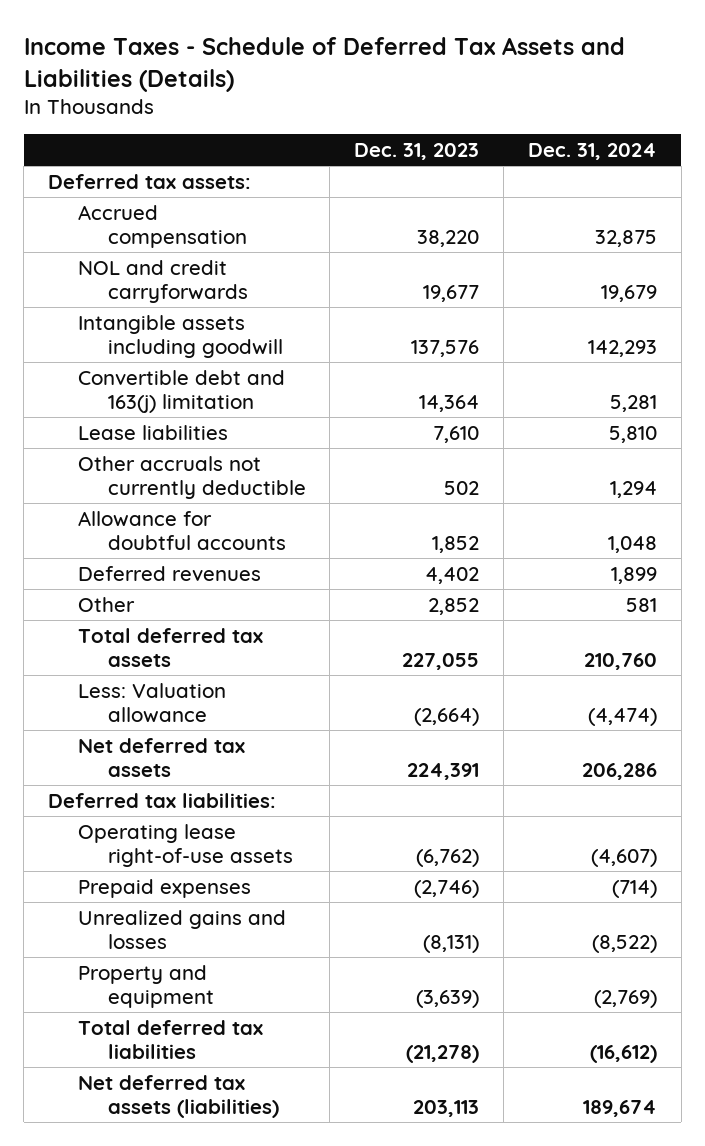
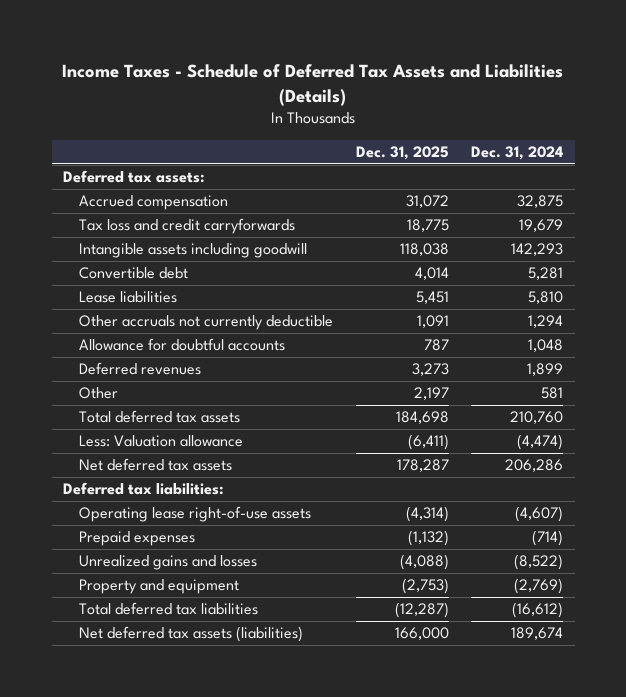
- | Dec. 31, 2023 | Dec. 31, 2024
+ | Dec. 31, 2025 | Dec. 31, 2024
- NOL and credit carryforwards | 19,677 | 19,679
+ Tax loss and credit carryforwards | 18,775 | 19,679
- Convertible debt and 163(j) limitation | 14,364 | 5,281
+ Convertible debt | 4,014 | 5,281

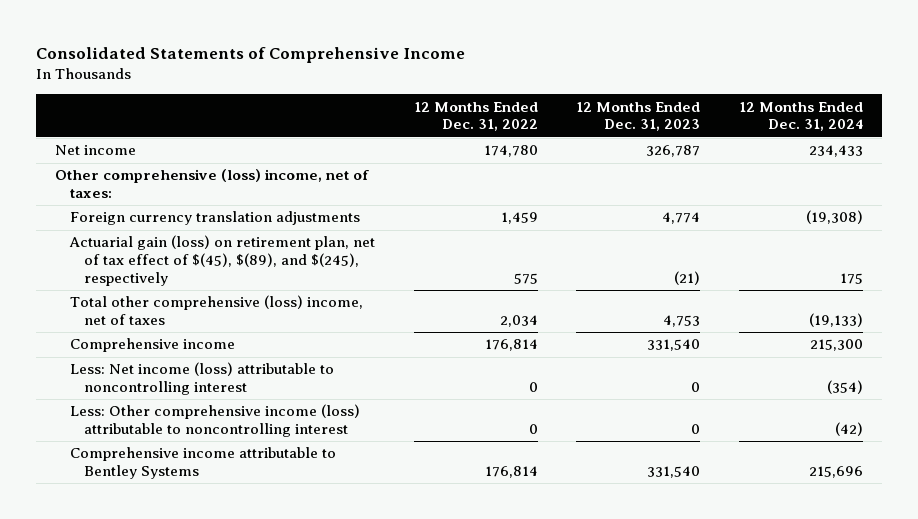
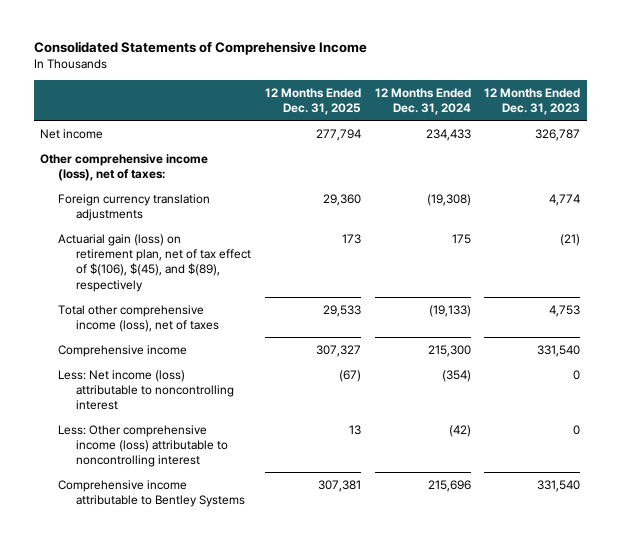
- | 12 Months Ended Dec. 31, 2022 | 12 Months Ended Dec. 31, 2023 | 12 Months Ended Dec. 31, 2024
+ | 12 Months Ended Dec. 31, 2025 | 12 Months Ended Dec. 31, 2024 | 12 Months Ended Dec. 31, 2023
- Other comprehensive (loss) income, net of taxes:
+ Other comprehensive income (loss), net of taxes:
- Actuarial gain (loss) on retirement plan, net of tax effect of $(45), $(89), and $(245), respectively | 575 | (21) | 175
- Total other comprehensive (loss) income, net of taxes | 2,034 | 4,753 | (19,133)
+ Actuarial gain (loss) on retirement plan, net of tax effect of $(106), $(45), and $(89), respectively | 173 | 175 | (21)
+ Total other comprehensive income (loss), net of taxes | 29,533 | (19,133) | 4,753

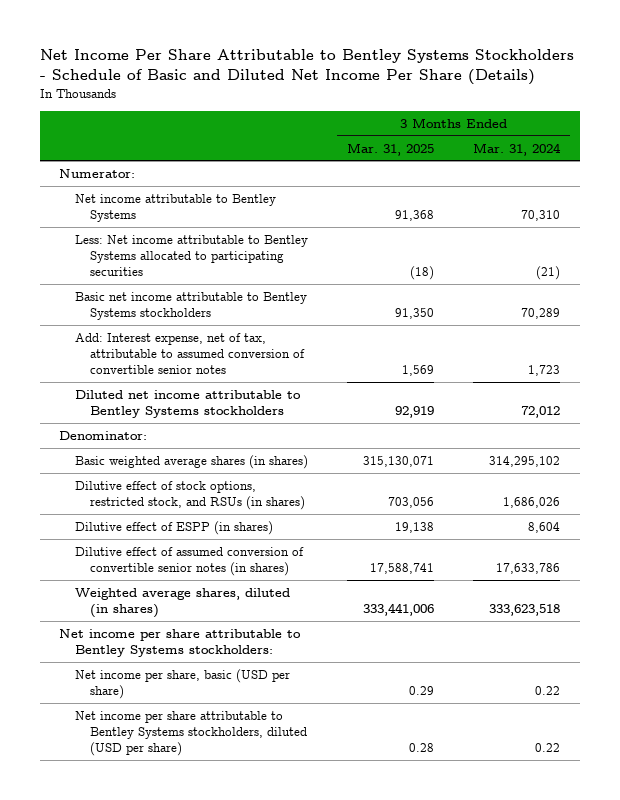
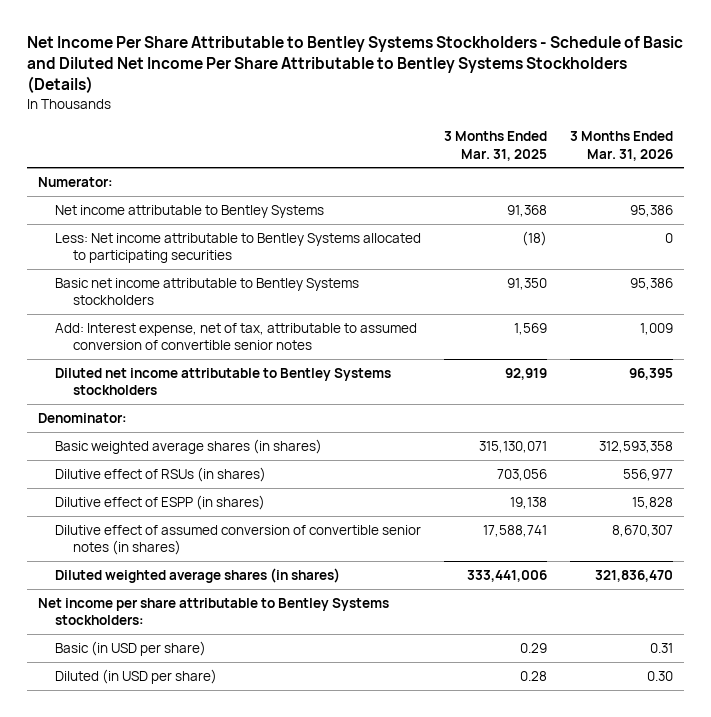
- Net Income Per Share Attributable to Bentley Systems Stockholders - Schedule of Basic and Diluted Net Income Per Share (Details)
+ Net Income Per Share Attributable to Bentley Systems Stockholders - Schedule of Basic and Diluted Net Income Per Share Attributable to Bentley Systems Stockholders (Details)
- | 3 Months Ended Mar. 31, 2025 | 3 Months Ended Mar. 31, 2024
+ | 3 Months Ended Mar. 31, 2025 | 3 Months Ended Mar. 31, 2026
- Dilutive effect of stock options, restricted stock, and RSUs (in shares) | 703,056 | 1,686,026
+ Dilutive effect of RSUs (in shares) | 703,056 | 556,977
- Weighted average shares, diluted (in shares) | 333,441,006 | 333,623,518
+ Diluted weighted average shares (in shares) | 333,441,006 | 321,836,470
- Net income per share, basic (USD per share) | 0.29 | 0.22
- Net income per share attributable to Bentley Systems stockholders, diluted (USD per share) | 0.28 | 0.22
+ Basic (in USD per share) | 0.29 | 0.31
+ Diluted (in USD per share) | 0.28 | 0.30

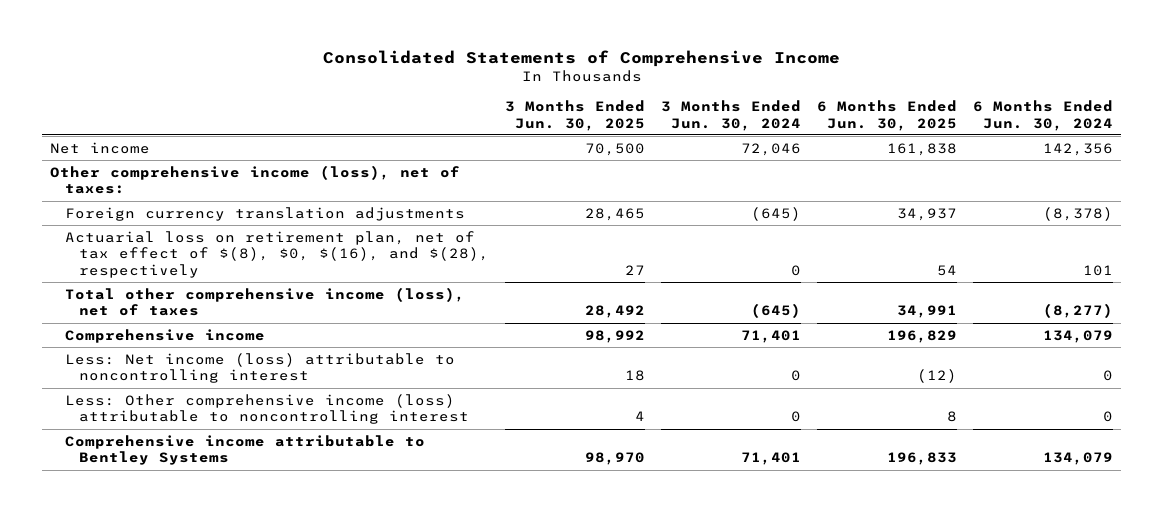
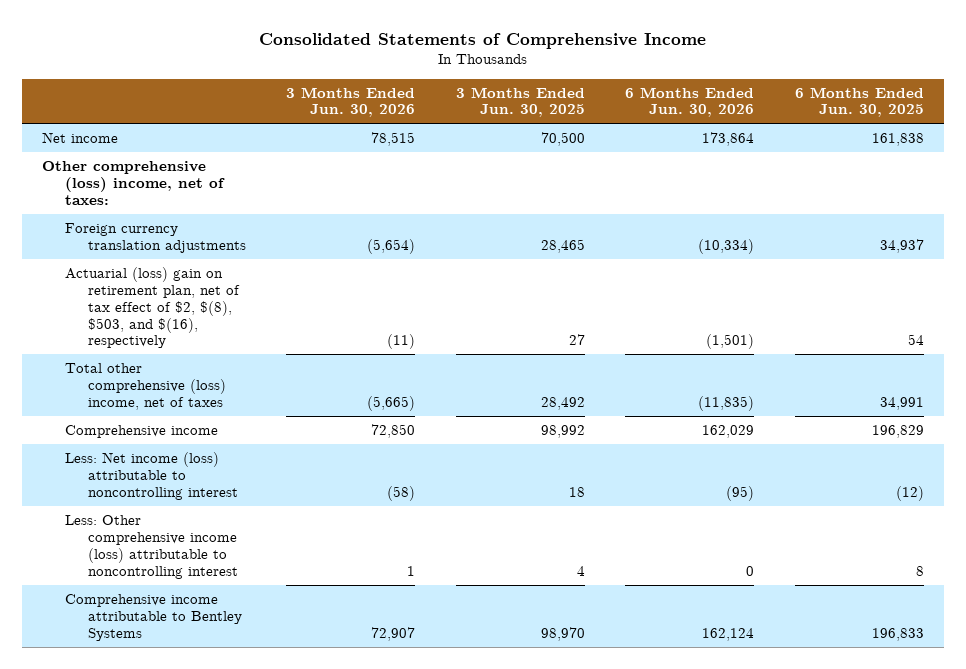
- | 3 Months Ended Jun. 30, 2025 | 3 Months Ended Jun. 30, 2024 | 6 Months Ended Jun. 30, 2025 | 6 Months Ended Jun. 30, 2024
+ | 3 Months Ended Jun. 30, 2026 | 3 Months Ended Jun. 30, 2025 | 6 Months Ended Jun. 30, 2026 | 6 Months Ended Jun. 30, 2025
- Other comprehensive income (loss), net of taxes:
+ Other comprehensive (loss) income, net of taxes:
- Actuarial loss on retirement plan, net of tax effect of $(8), $0, $(16), and $(28), respectively | 27 | 0 | 54 | 101
- Total other comprehensive income (loss), net of taxes | 28,492 | (645) | 34,991 | (8,277)
+ Actuarial (loss) gain on retirement plan, net of tax effect of $2, $(8), $503, and $(16), respectively | (11) | 27 | (1,501) | 54
+ Total other comprehensive (loss) income, net of taxes | (5,665) | 28,492 | (11,835) | 34,991

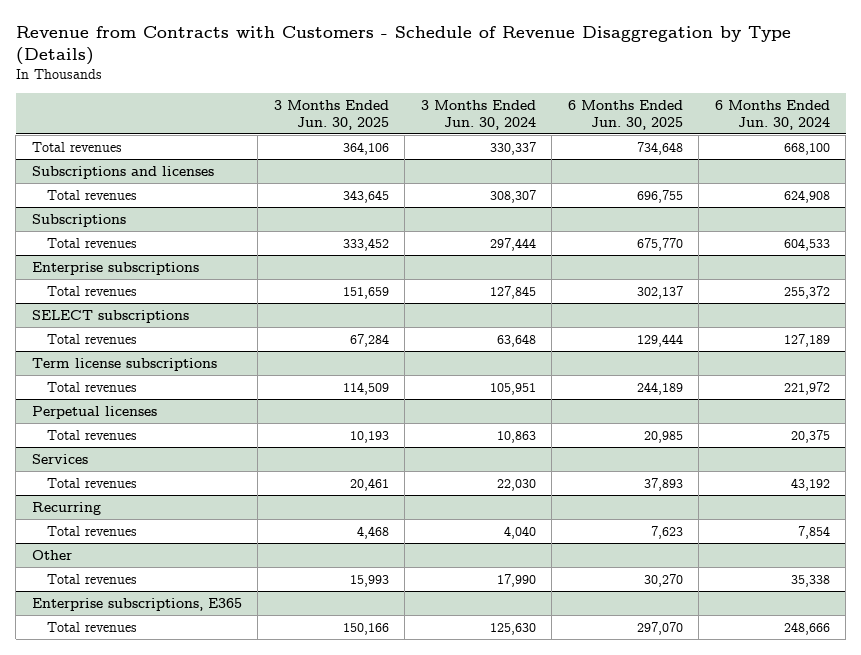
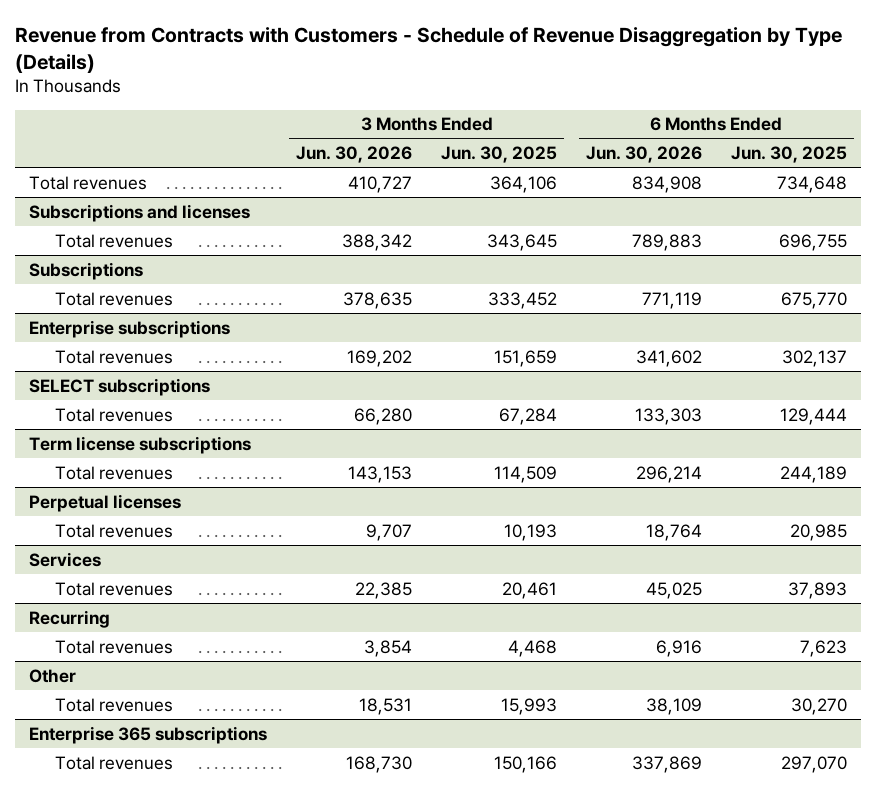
- | 3 Months Ended Jun. 30, 2025 | 3 Months Ended Jun. 30, 2024 | 6 Months Ended Jun. 30, 2025 | 6 Months Ended Jun. 30, 2024
+ | 3 Months Ended Jun. 30, 2026 | 3 Months Ended Jun. 30, 2025 | 6 Months Ended Jun. 30, 2026 | 6 Months Ended Jun. 30, 2025
- Enterprise subscriptions, E365
+ Enterprise 365 subscriptions

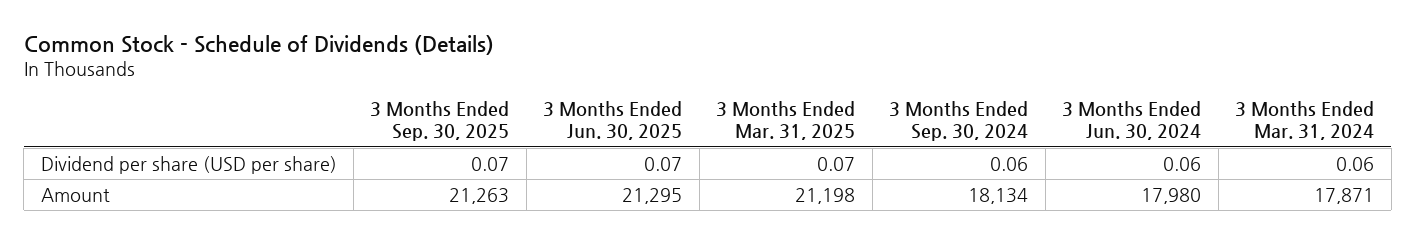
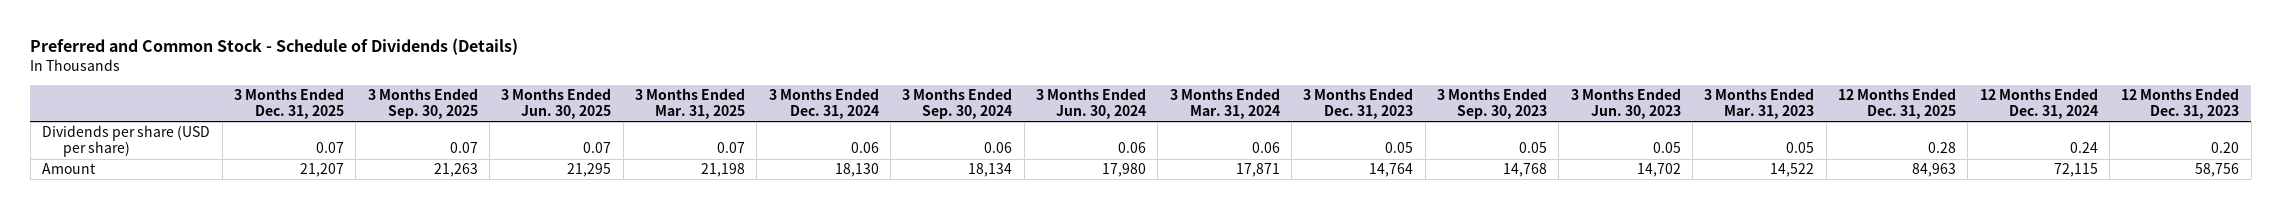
- Common Stock - Schedule of Dividends (Details)
+ Preferred and Common Stock - Schedule of Dividends (Details)
- | 3 Months Ended Sep. 30, 2025 | 3 Months Ended Jun. 30, 2025 | 3 Months Ended Mar. 31, 2025 | 3 Months Ended Sep. 30, 2024 | 3 Months Ended Jun. 30, 2024 | 3 Months Ended Mar. 31, 2024
+ | 3 Months Ended Dec. 31, 2025 | 3 Months Ended Sep. 30, 2025 | 3 Months Ended Jun. 30, 2025 | 3 Months Ended Mar. 31, 2025 | 3 Months Ended Dec. 31, 2024 | 3 Months Ended Sep. 30, 2024 | 3 Months Ended Jun. 30, 2024 | 3 Months Ended Mar. 31, 2024 | 3 Months Ended Dec. 31, 2023 | 3 Months Ended Sep. 30, 2023 | 3 Months Ended Jun. 30, 2023 | 3 Months Ended Mar. 31, 2023 | 12 Months Ended Dec. 31, 2025 | 12 Months Ended Dec. 31, 2024 | 12 Months Ended Dec. 31, 2023
- Dividend per share (USD per share) | 0.07 | 0.07 | 0.07 | 0.06 | 0.06 | 0.06
+ Dividends per share (USD per share) | 0.07 | 0.07 | 0.07 | 0.07 | 0.06 | 0.06 | 0.06 | 0.06 | 0.05 | 0.05 | 0.05 | 0.05 | 0.28 | 0.24 | 0.20

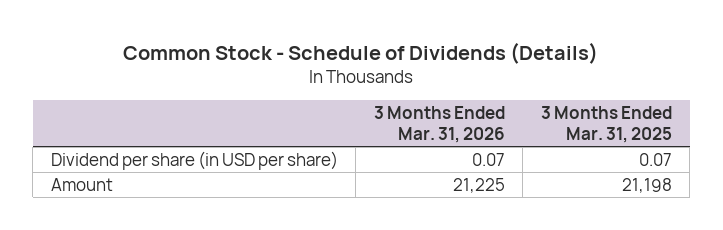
- Preferred and Common Stock - Schedule of Dividends (Details)
+ Common Stock - Schedule of Dividends (Details)
- | 3 Months Ended Dec. 31, 2025 | 3 Months Ended Sep. 30, 2025 | 3 Months Ended Jun. 30, 2025 | 3 Months Ended Mar. 31, 2025 | 3 Months Ended Dec. 31, 2024 | 3 Months Ended Sep. 30, 2024 | 3 Months Ended Jun. 30, 2024 | 3 Months Ended Mar. 31, 2024 | 3 Months Ended Dec. 31, 2023 | 3 Months Ended Sep. 30, 2023 | 3 Months Ended Jun. 30, 2023 | 3 Months Ended Mar. 31, 2023 | 12 Months Ended Dec. 31, 2025 | 12 Months Ended Dec. 31, 2024 | 12 Months Ended Dec. 31, 2023
+ | 3 Months Ended Mar. 31, 2026 | 3 Months Ended Mar. 31, 2025
- Dividends per share (USD per share) | 0.07 | 0.07 | 0.07 | 0.07 | 0.06 | 0.06 | 0.06 | 0.06 | 0.05 | 0.05 | 0.05 | 0.05 | 0.28 | 0.24 | 0.20
+ Dividend per share (in USD per share) | 0.07 | 0.07

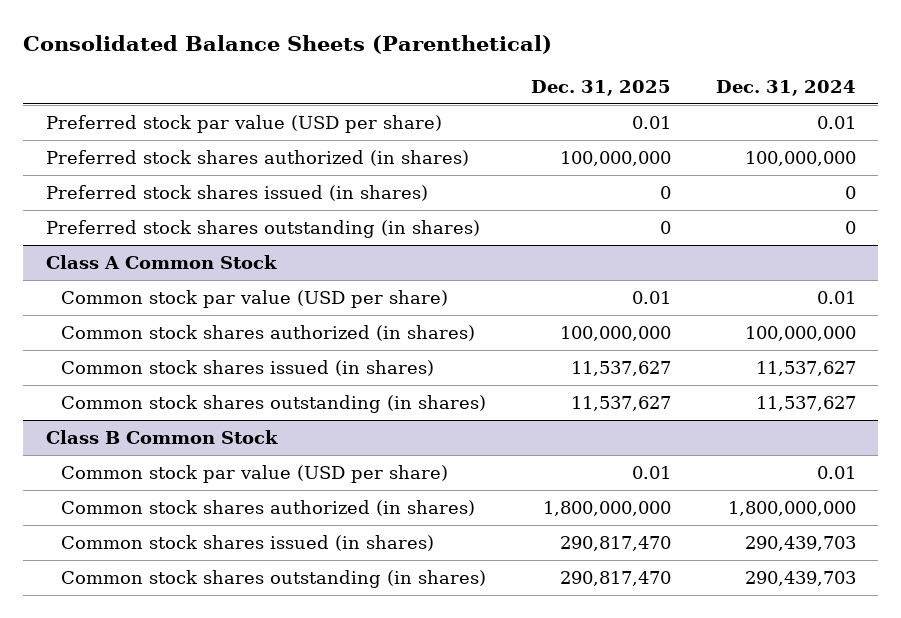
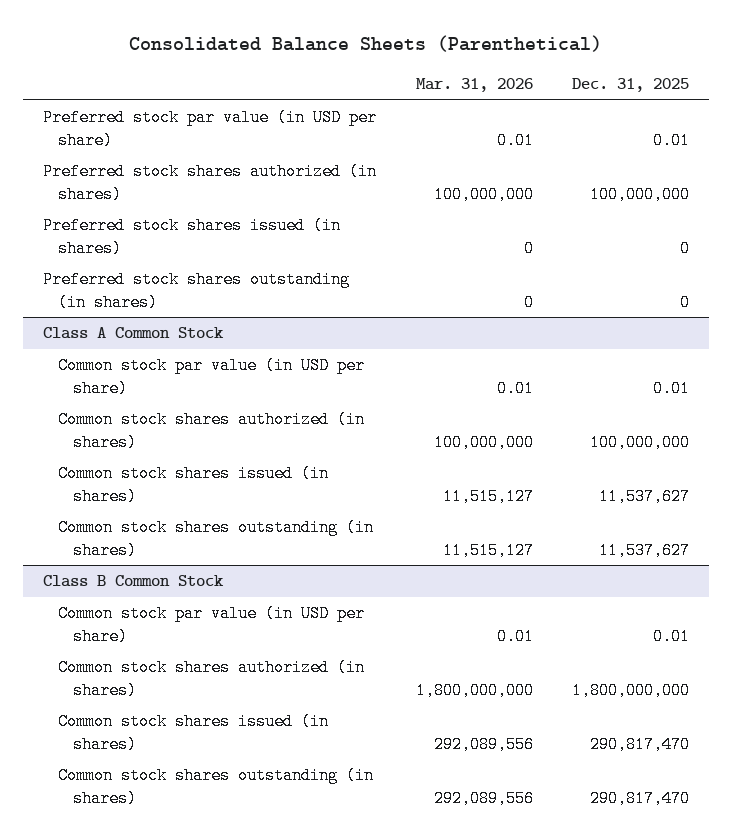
- | Dec. 31, 2025 | Dec. 31, 2024
+ | Mar. 31, 2026 | Dec. 31, 2025
- Preferred stock par value (USD per share) | 0.01 | 0.01
+ Preferred stock par value (in USD per share) | 0.01 | 0.01
@ Class A Common Stock
- Common stock par value (USD per share) | 0.01 | 0.01
+ Common stock par value (in USD per share) | 0.01 | 0.01
@ Class B Common Stock
- Common stock par value (USD per share) | 0.01 | 0.01
+ Common stock par value (in USD per share) | 0.01 | 0.01

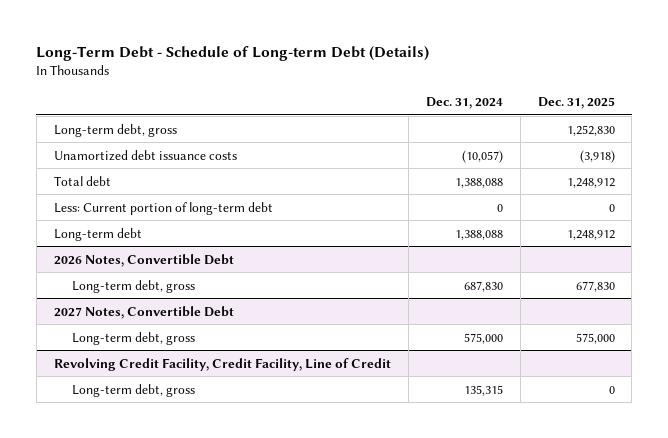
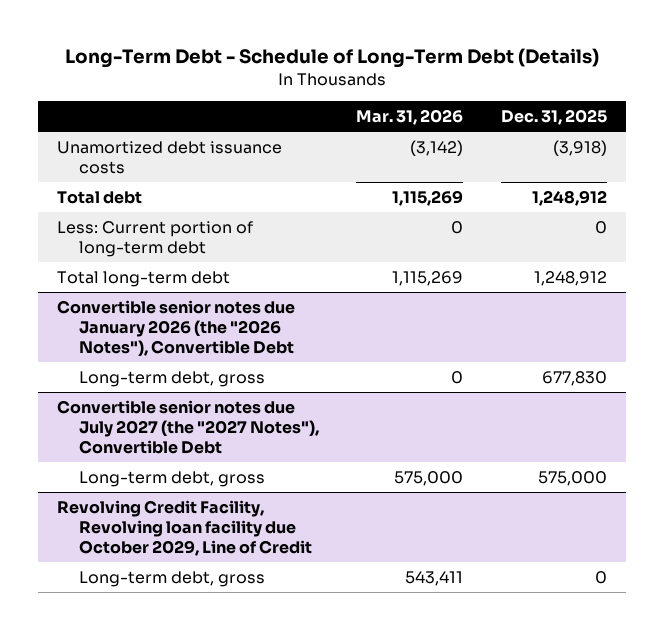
- Long-Term Debt - Schedule of Long-term Debt (Details)
+ Long-Term Debt - Schedule of Long-Term Debt (Details)
- | Dec. 31, 2024 | Dec. 31, 2025
+ | Mar. 31, 2026 | Dec. 31, 2025
- Long-term debt, gross | | 1,252,830
- Long-term debt | 1,388,088 | 1,248,912
- 2026 Notes, Convertible Debt
+ Total long-term debt | 1,115,269 | 1,248,912
+ Convertible senior notes due January 2026 (the "2026 Notes"), Convertible Debt
- 2027 Notes, Convertible Debt
+ Convertible senior notes due July 2027 (the "2027 Notes"), Convertible Debt
- Revolving Credit Facility, Credit Facility, Line of Credit
+ Revolving Credit Facility, Revolving loan facility due October 2029, Line of Credit

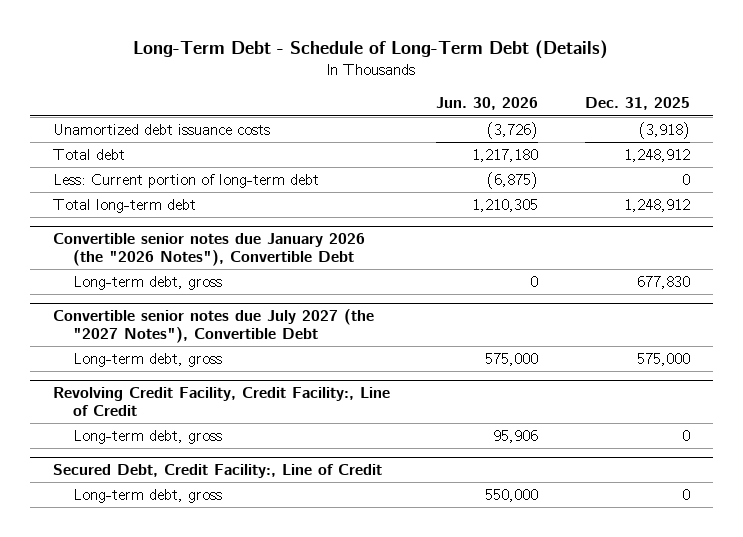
- | Mar. 31, 2026 | Dec. 31, 2025
+ | Jun. 30, 2026 | Dec. 31, 2025
- Revolving Credit Facility, Revolving loan facility due October 2029, Line of Credit
+ Revolving Credit Facility, Credit Facility:, Line of Credit
+ Secured Debt, Credit Facility:, Line of Credit
+ Long-term debt, gross | 550,000 | 0

